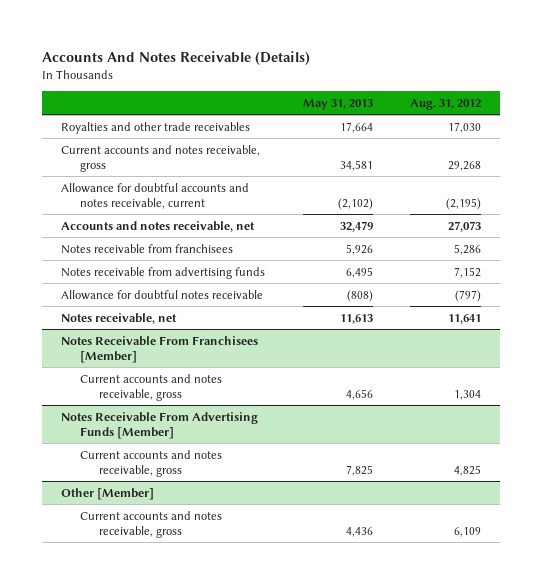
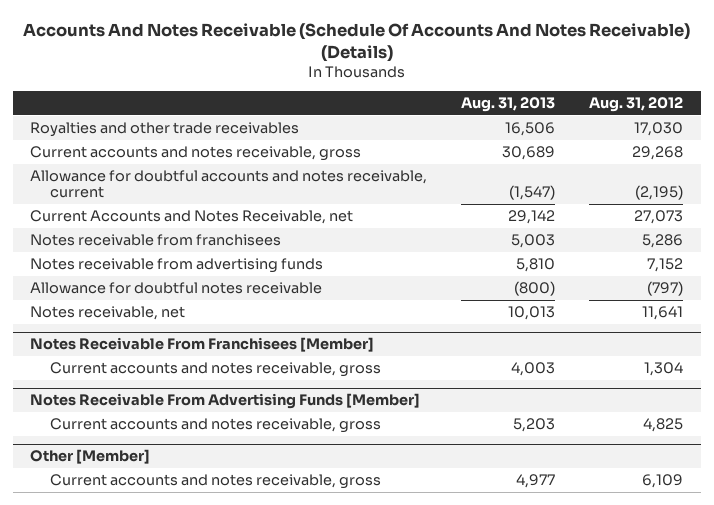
- Accounts And Notes Receivable (Details)
+ Accounts And Notes Receivable (Schedule Of Accounts And Notes Receivable) (Details)
- | May 31, 2013 | Aug. 31, 2012
+ | Aug. 31, 2013 | Aug. 31, 2012
- Accounts and notes receivable, net | 32,479 | 27,073
+ Current Accounts and Notes Receivable, net | 29,142 | 27,073

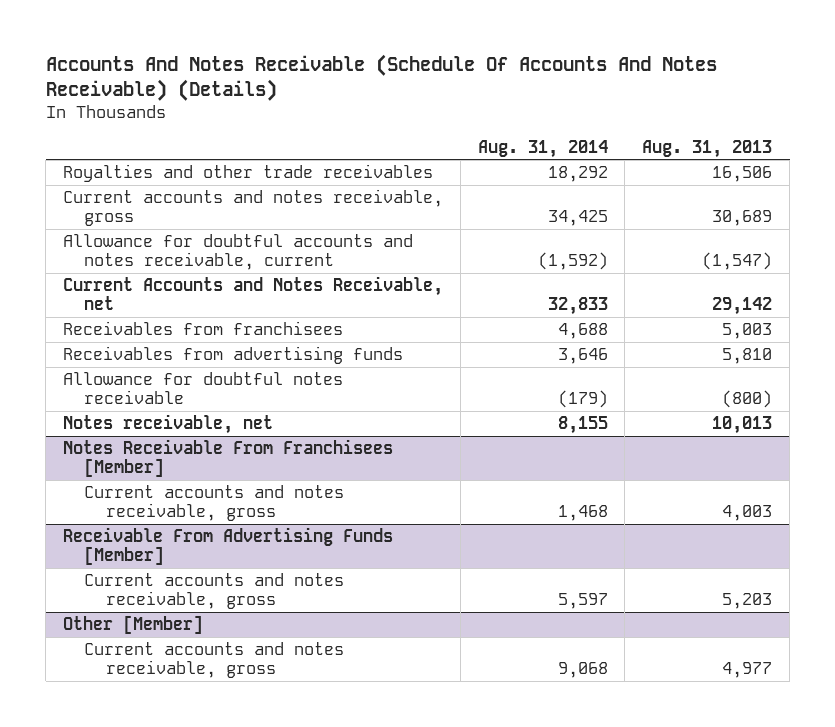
- | Aug. 31, 2013 | Aug. 31, 2012
+ | Aug. 31, 2014 | Aug. 31, 2013
- Notes receivable from franchisees | 5,003 | 5,286
- Notes receivable from advertising funds | 5,810 | 7,152
+ Receivables from franchisees | 4,688 | 5,003
+ Receivables from advertising funds | 3,646 | 5,810
- Notes Receivable From Advertising Funds [Member]
+ Receivable From Advertising Funds [Member]

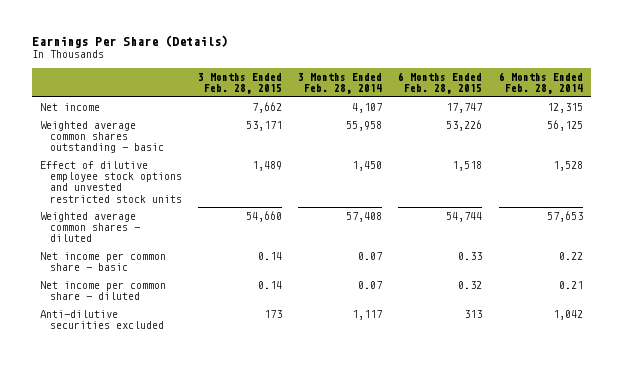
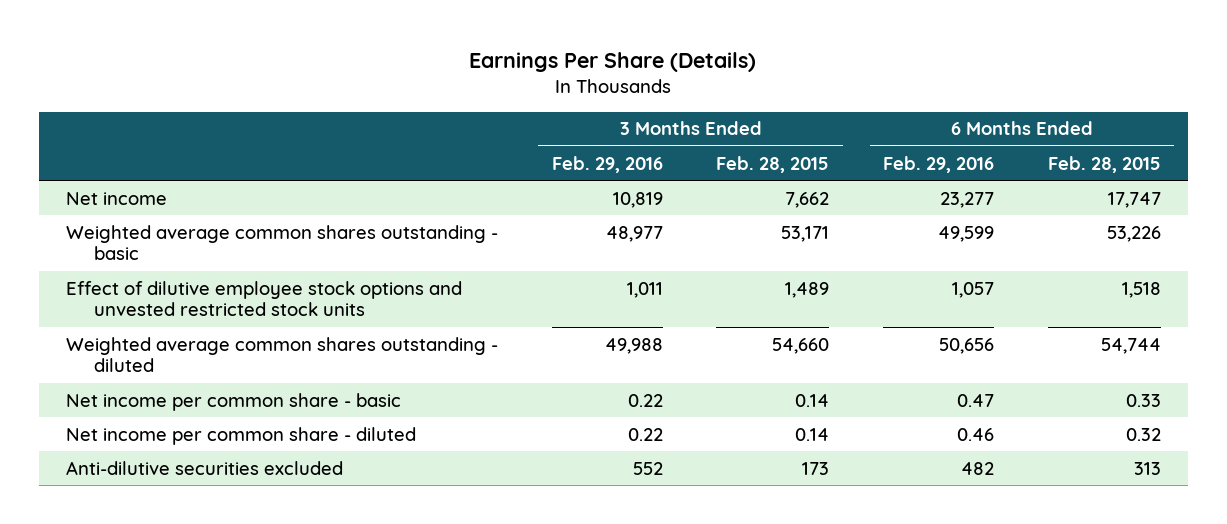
- | 3 Months Ended Feb. 28, 2015 | 3 Months Ended Feb. 28, 2014 | 6 Months Ended Feb. 28, 2015 | 6 Months Ended Feb. 28, 2014
+ | 3 Months Ended Feb. 29, 2016 | 3 Months Ended Feb. 28, 2015 | 6 Months Ended Feb. 29, 2016 | 6 Months Ended Feb. 28, 2015
- Weighted average common shares - diluted | 54,660 | 57,408 | 54,744 | 57,653
+ Weighted average common shares outstanding - diluted | 49,988 | 54,660 | 50,656 | 54,744

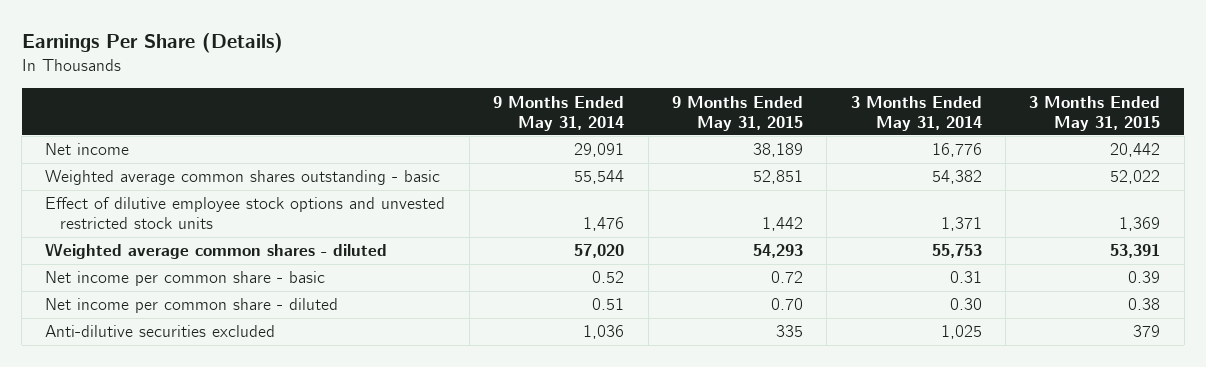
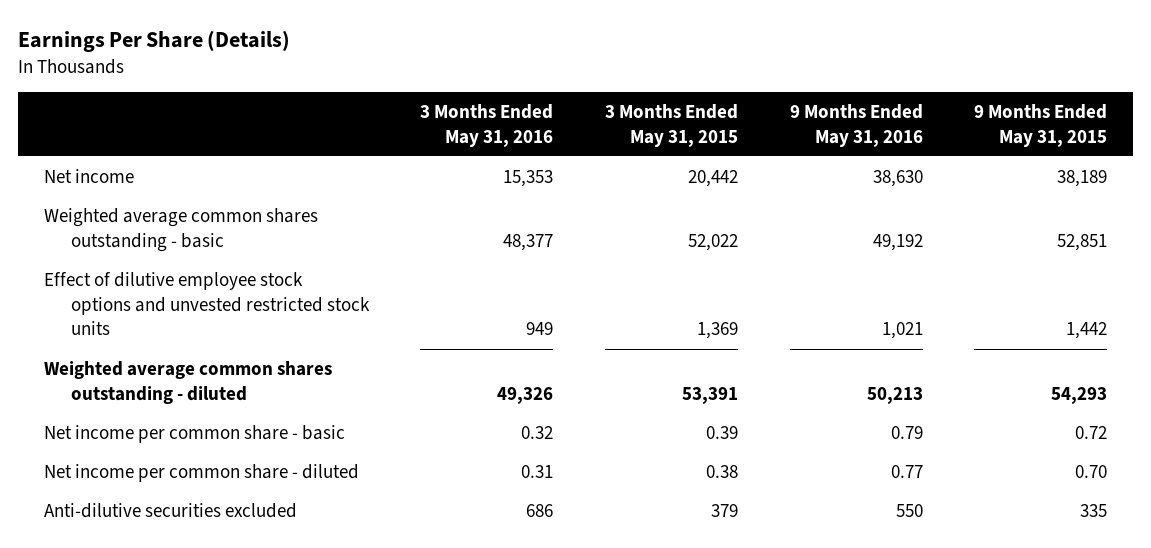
- | 9 Months Ended May 31, 2014 | 9 Months Ended May 31, 2015 | 3 Months Ended May 31, 2014 | 3 Months Ended May 31, 2015
+ | 3 Months Ended May 31, 2016 | 3 Months Ended May 31, 2015 | 9 Months Ended May 31, 2016 | 9 Months Ended May 31, 2015
- Weighted average common shares - diluted | 57,020 | 54,293 | 55,753 | 53,391
+ Weighted average common shares outstanding - diluted | 49,326 | 53,391 | 50,213 | 54,293

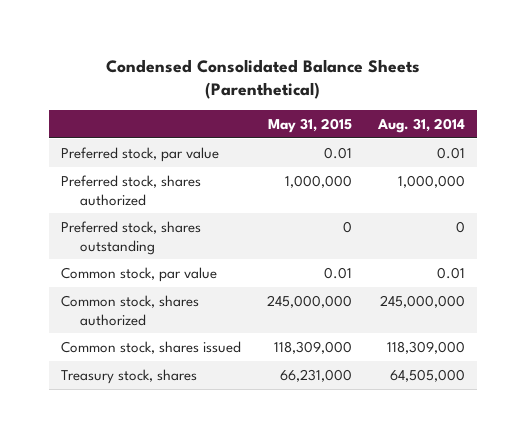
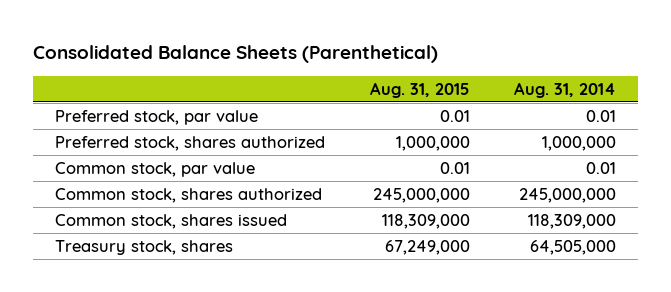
- Condensed Consolidated Balance Sheets (Parenthetical)
+ Consolidated Balance Sheets (Parenthetical)
- | May 31, 2015 | Aug. 31, 2014
+ | Aug. 31, 2015 | Aug. 31, 2014
- Preferred stock, shares outstanding | 0 | 0

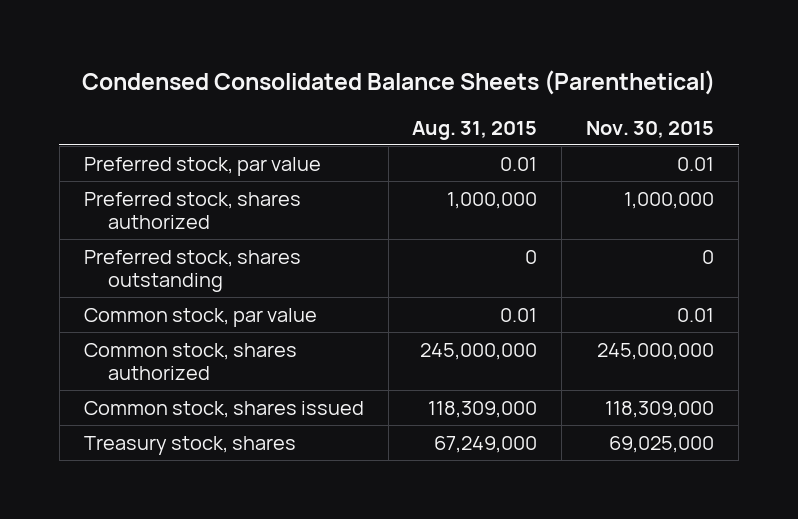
- Consolidated Balance Sheets (Parenthetical)
+ Condensed Consolidated Balance Sheets (Parenthetical)
- | Aug. 31, 2015 | Aug. 31, 2014
+ | Aug. 31, 2015 | Nov. 30, 2015
+ Preferred stock, shares outstanding | 0 | 0

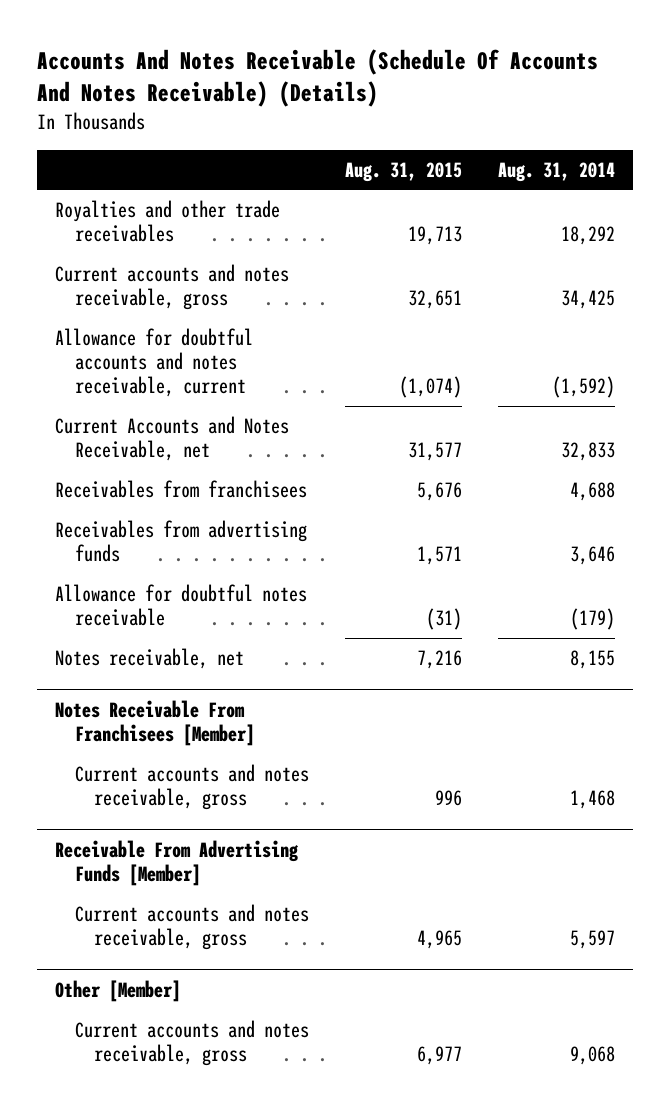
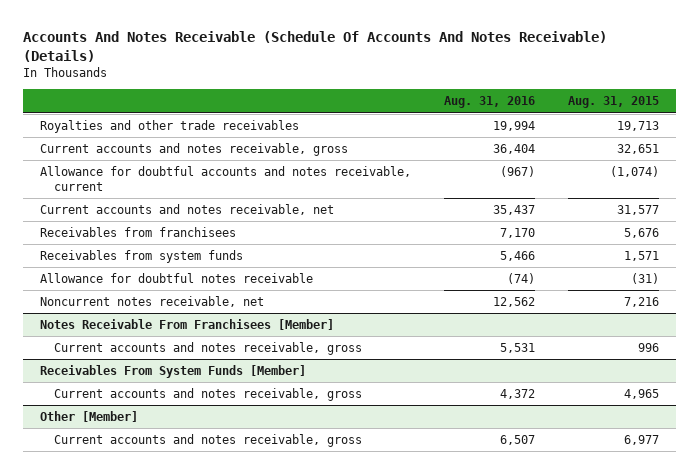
- | Aug. 31, 2015 | Aug. 31, 2014
+ | Aug. 31, 2016 | Aug. 31, 2015
- Current Accounts and Notes Receivable, net | 31,577 | 32,833
+ Current accounts and notes receivable, net | 35,437 | 31,577
- Receivables from advertising funds | 1,571 | 3,646
+ Receivables from system funds | 5,466 | 1,571
- Notes receivable, net | 7,216 | 8,155
+ Noncurrent notes receivable, net | 12,562 | 7,216
- Receivable From Advertising Funds [Member]
+ Receivables From System Funds [Member]

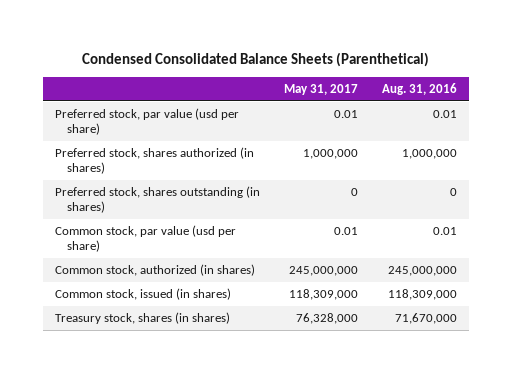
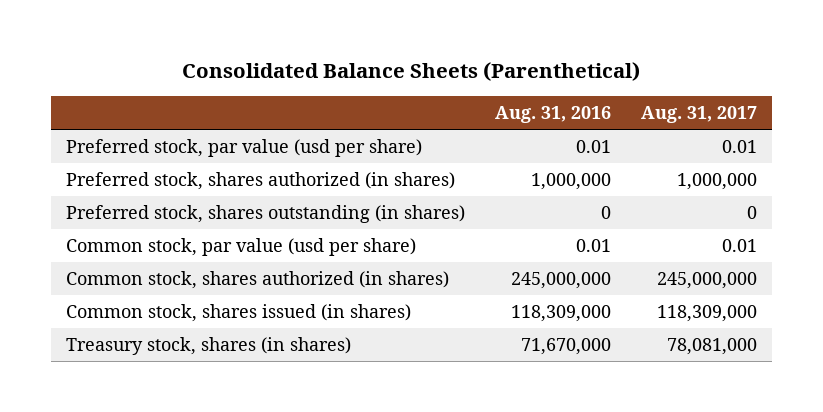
- Condensed Consolidated Balance Sheets (Parenthetical)
+ Consolidated Balance Sheets (Parenthetical)
- | May 31, 2017 | Aug. 31, 2016
+ | Aug. 31, 2016 | Aug. 31, 2017
- Common stock, authorized (in shares) | 245,000,000 | 245,000,000
- Common stock, issued (in shares) | 118,309,000 | 118,309,000
+ Common stock, shares authorized (in shares) | 245,000,000 | 245,000,000
+ Common stock, shares issued (in shares) | 118,309,000 | 118,309,000

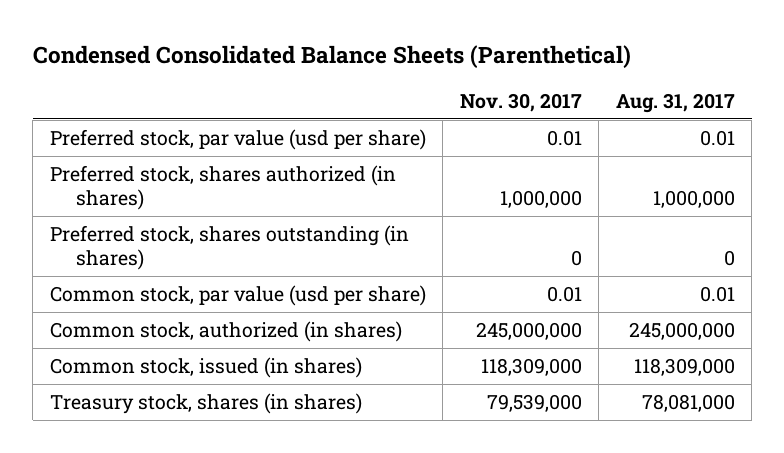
- Consolidated Balance Sheets (Parenthetical)
+ Condensed Consolidated Balance Sheets (Parenthetical)
- | Aug. 31, 2016 | Aug. 31, 2017
+ | Nov. 30, 2017 | Aug. 31, 2017
- Common stock, shares authorized (in shares) | 245,000,000 | 245,000,000
- Common stock, shares issued (in shares) | 118,309,000 | 118,309,000
+ Common stock, authorized (in shares) | 245,000,000 | 245,000,000
+ Common stock, issued (in shares) | 118,309,000 | 118,309,000

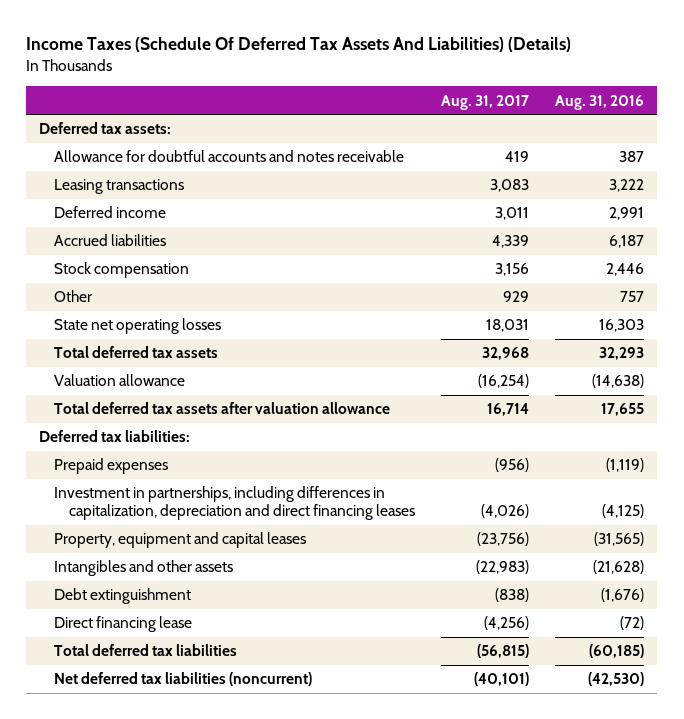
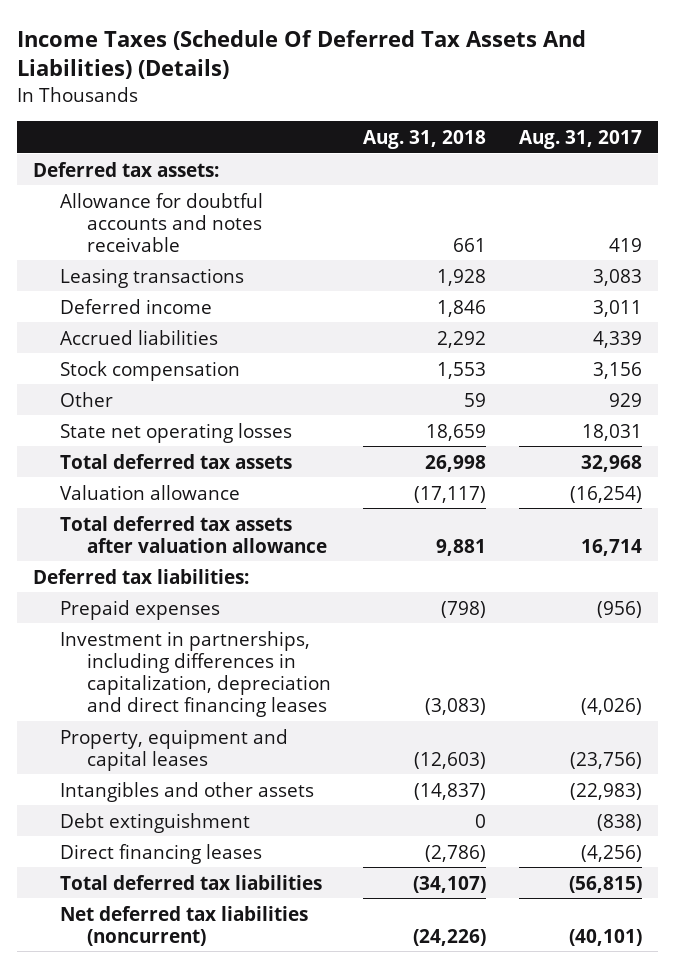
- | Aug. 31, 2017 | Aug. 31, 2016
+ | Aug. 31, 2018 | Aug. 31, 2017
- Direct financing lease | (4,256) | (72)
+ Direct financing leases | (2,786) | (4,256)

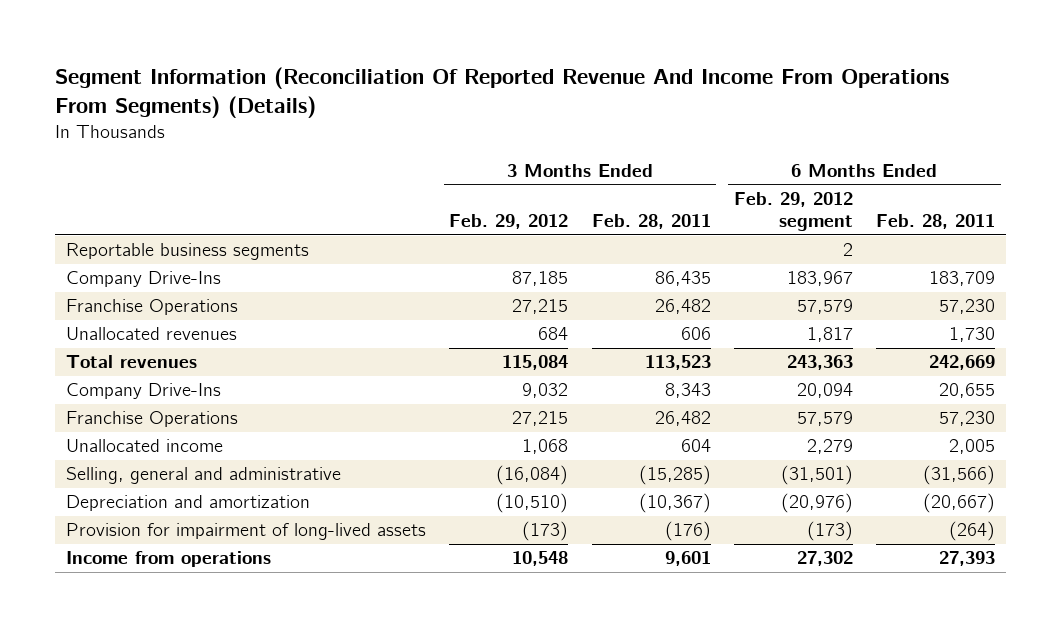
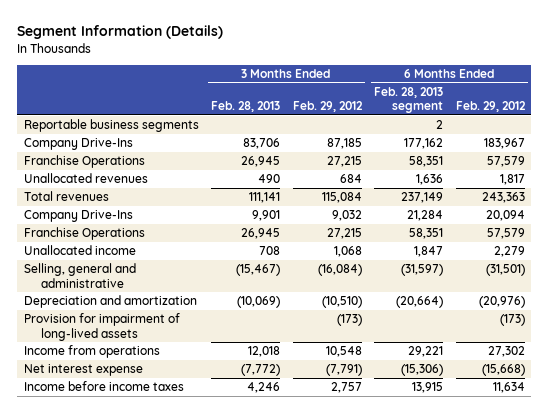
- Segment Information (Reconciliation Of Reported Revenue And Income From Operations From Segments) (Details)
+ Segment Information (Details)
- | 3 Months Ended Feb. 29, 2012 | 3 Months Ended Feb. 28, 2011 | 6 Months Ended Feb. 29, 2012 segment | 6 Months Ended Feb. 28, 2011
+ | 3 Months Ended Feb. 28, 2013 | 3 Months Ended Feb. 29, 2012 | 6 Months Ended Feb. 28, 2013 segment | 6 Months Ended Feb. 29, 2012
+ Net interest expense | (7,772) | (7,791) | (15,306) | (15,668)
+ Income before income taxes | 4,246 | 2,757 | 13,915 | 11,634

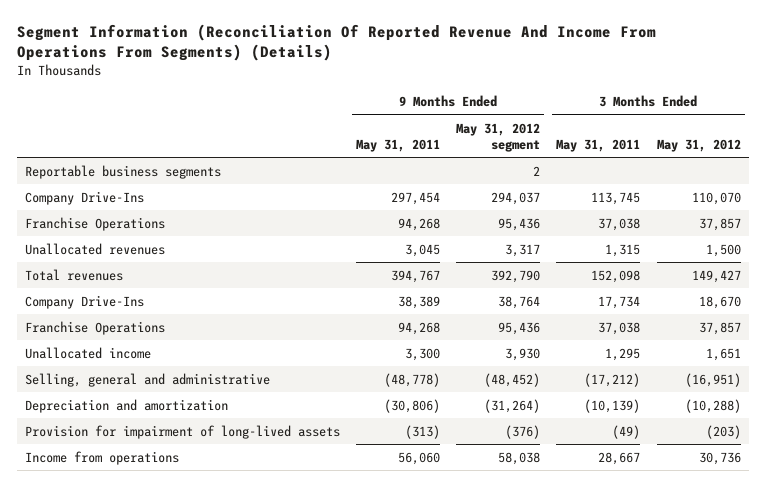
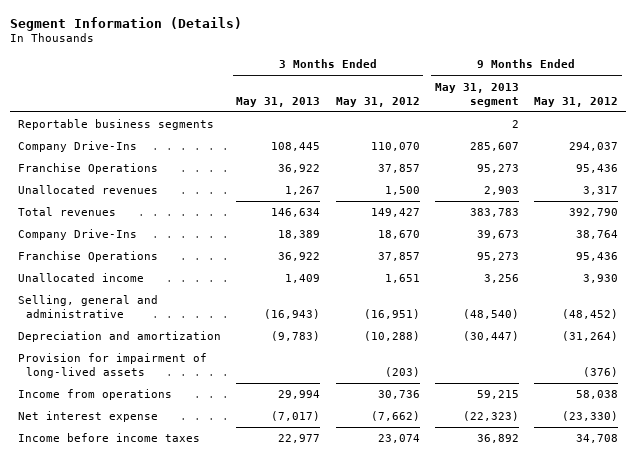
- Segment Information (Reconciliation Of Reported Revenue And Income From Operations From Segments) (Details)
+ Segment Information (Details)
- | 9 Months Ended May 31, 2011 | 9 Months Ended May 31, 2012 segment | 3 Months Ended May 31, 2011 | 3 Months Ended May 31, 2012
+ | 3 Months Ended May 31, 2013 | 3 Months Ended May 31, 2012 | 9 Months Ended May 31, 2013 segment | 9 Months Ended May 31, 2012
+ Net interest expense | (7,017) | (7,662) | (22,323) | (23,330)
+ Income before income taxes | 22,977 | 23,074 | 36,892 | 34,708

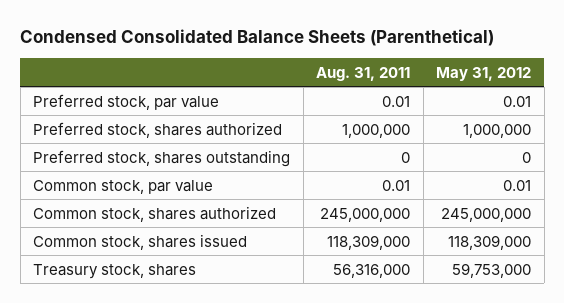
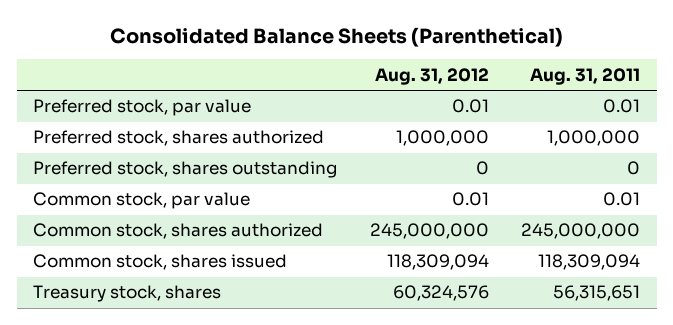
- Condensed Consolidated Balance Sheets (Parenthetical)
+ Consolidated Balance Sheets (Parenthetical)
- | Aug. 31, 2011 | May 31, 2012
+ | Aug. 31, 2012 | Aug. 31, 2011
- Common stock, shares issued | 118,309,000 | 118,309,000
- Treasury stock, shares | 56,316,000 | 59,753,000
+ Common stock, shares issued | 118,309,094 | 118,309,094
+ Treasury stock, shares | 60,324,576 | 56,315,651

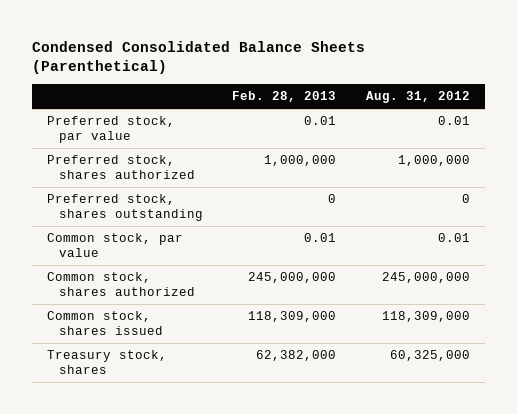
- Consolidated Balance Sheets (Parenthetical)
+ Condensed Consolidated Balance Sheets (Parenthetical)
- | Aug. 31, 2012 | Aug. 31, 2011
+ | Feb. 28, 2013 | Aug. 31, 2012
- Common stock, shares issued | 118,309,094 | 118,309,094
- Treasury stock, shares | 60,324,576 | 56,315,651
+ Common stock, shares issued | 118,309,000 | 118,309,000
+ Treasury stock, shares | 62,382,000 | 60,325,000

